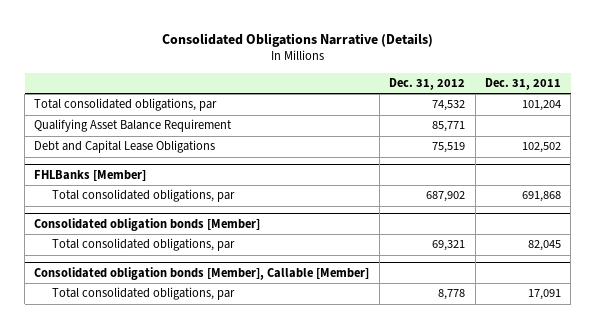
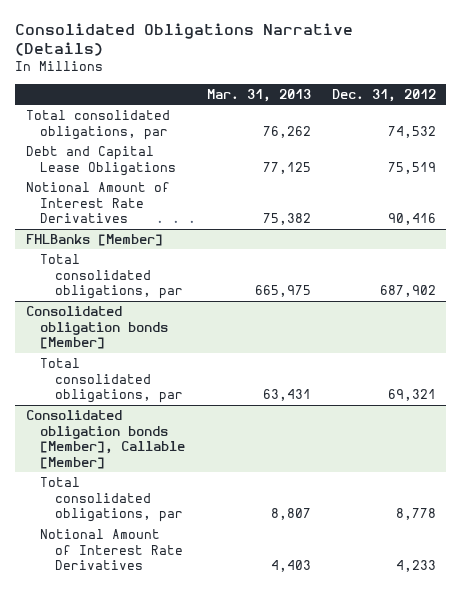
- | Dec. 31, 2012 | Dec. 31, 2011
+ | Mar. 31, 2013 | Dec. 31, 2012
- Qualifying Asset Balance Requirement | 85,771 |
+ Notional Amount of Interest Rate Derivatives | 75,382 | 90,416
@ Consolidated obligation bonds [Member], Callable [Member]
+ Notional Amount of Interest Rate Derivatives | 4,403 | 4,233

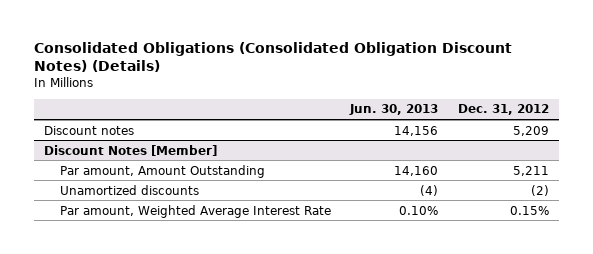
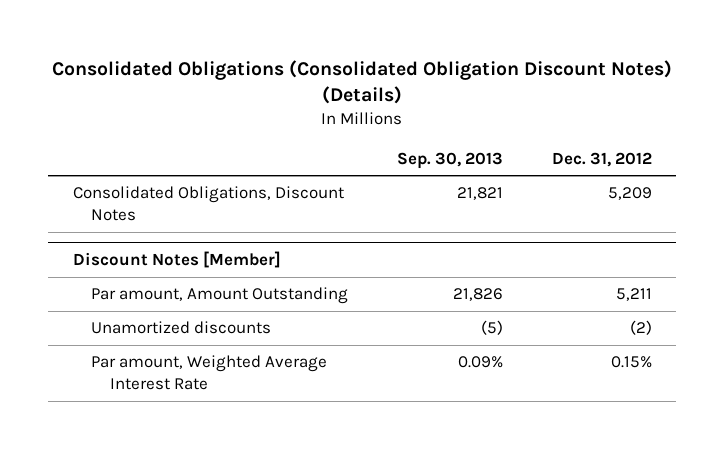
- | Jun. 30, 2013 | Dec. 31, 2012
+ | Sep. 30, 2013 | Dec. 31, 2012
- Discount notes | 14,156 | 5,209
+ Consolidated Obligations, Discount Notes | 21,821 | 5,209

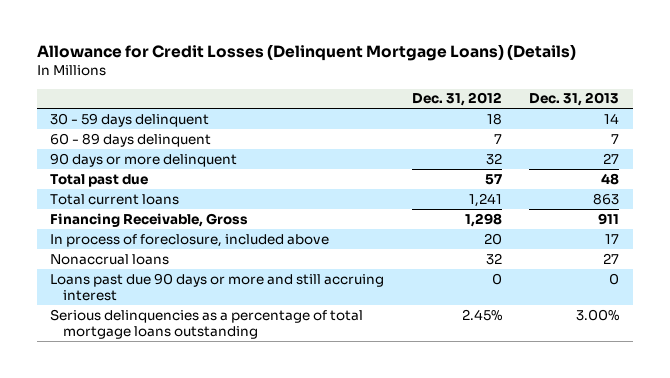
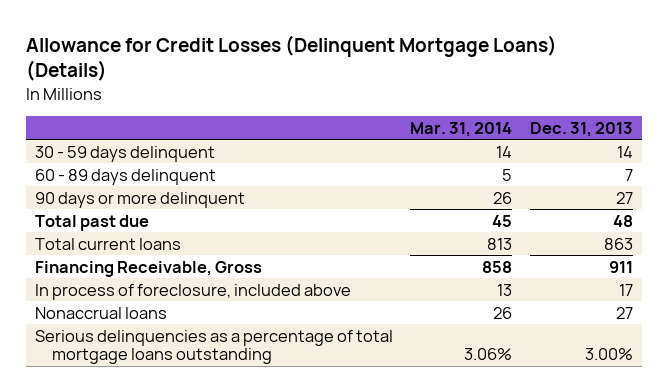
- | Dec. 31, 2012 | Dec. 31, 2013
+ | Mar. 31, 2014 | Dec. 31, 2013
- Loans past due 90 days or more and still accruing interest | 0 | 0

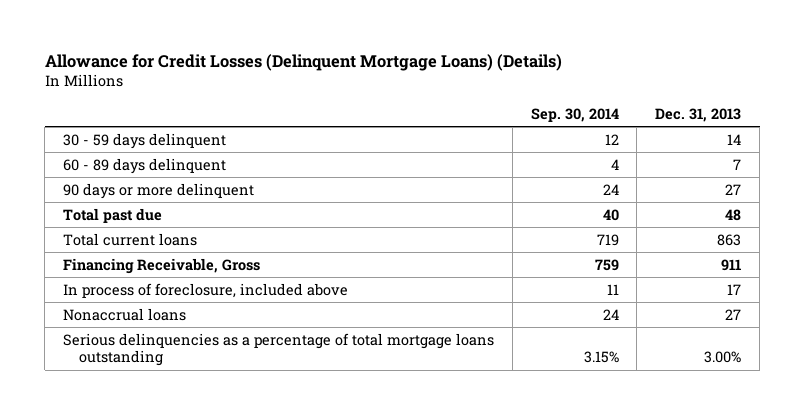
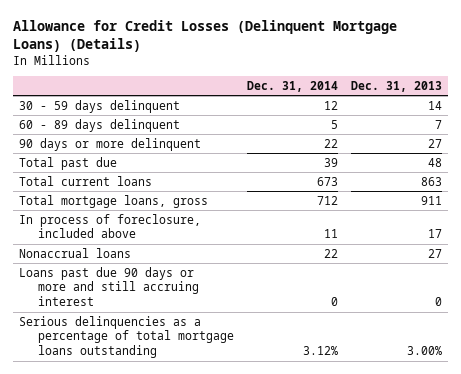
- | Sep. 30, 2014 | Dec. 31, 2013
+ | Dec. 31, 2014 | Dec. 31, 2013
- Financing Receivable, Gross | 759 | 911
+ Total mortgage loans, gross | 712 | 911
+ Loans past due 90 days or more and still accruing interest | 0 | 0

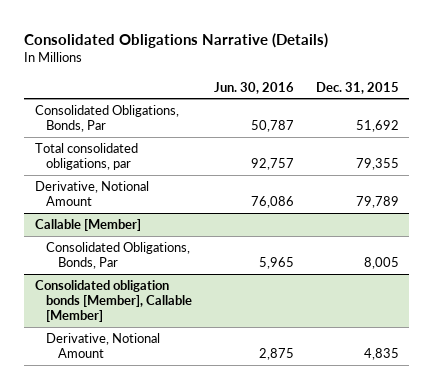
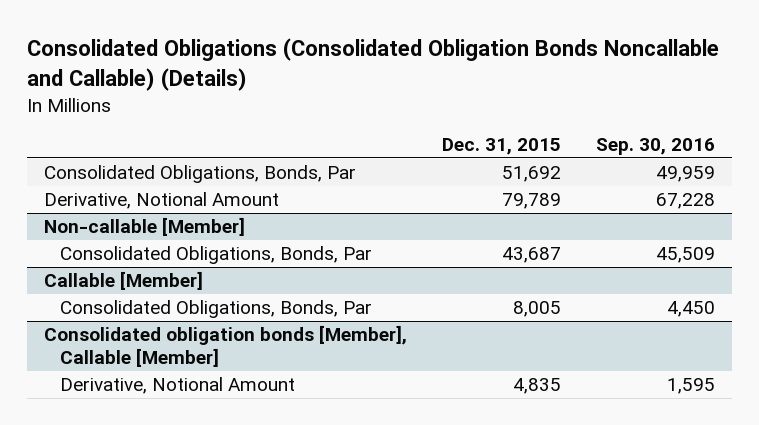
- Consolidated Obligations Narrative (Details)
+ Consolidated Obligations (Consolidated Obligation Bonds Noncallable and Callable) (Details)
- | Jun. 30, 2016 | Dec. 31, 2015
+ | Dec. 31, 2015 | Sep. 30, 2016
- Total consolidated obligations, par | 92,757 | 79,355
+ Non-callable [Member]
+ Consolidated Obligations, Bonds, Par | 43,687 | 45,509

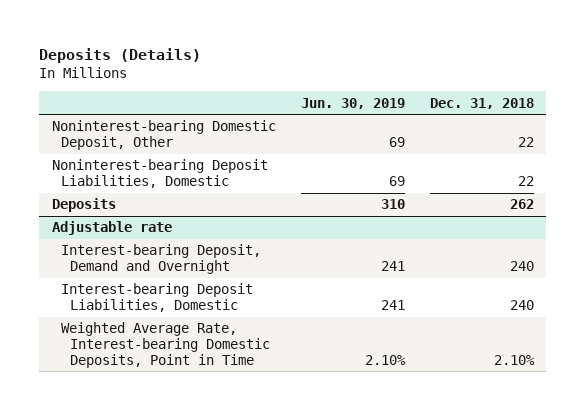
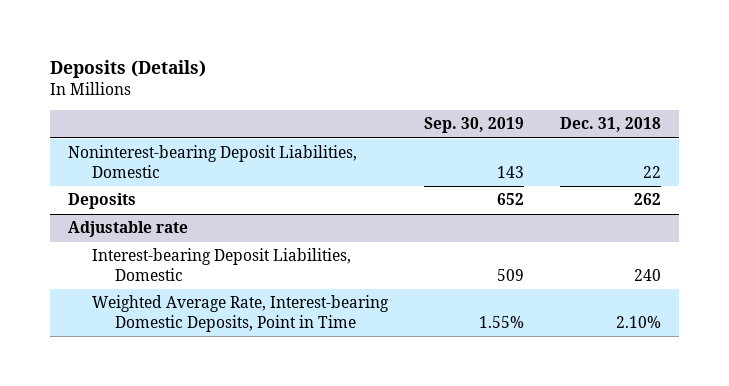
- | Jun. 30, 2019 | Dec. 31, 2018
+ | Sep. 30, 2019 | Dec. 31, 2018
- Noninterest-bearing Domestic Deposit, Other | 69 | 22
@ Adjustable rate
- Interest-bearing Deposit, Demand and Overnight | 241 | 240

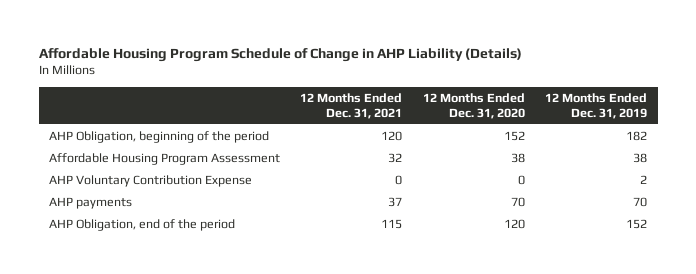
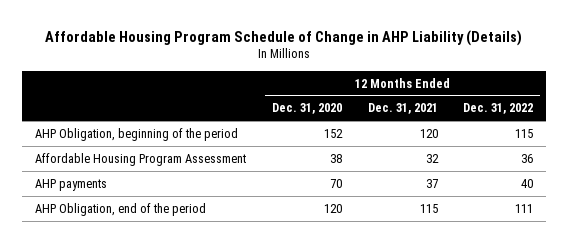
- | 12 Months Ended Dec. 31, 2021 | 12 Months Ended Dec. 31, 2020 | 12 Months Ended Dec. 31, 2019
+ | 12 Months Ended Dec. 31, 2020 | 12 Months Ended Dec. 31, 2021 | 12 Months Ended Dec. 31, 2022
- AHP Voluntary Contribution Expense | 0 | 0 | 2

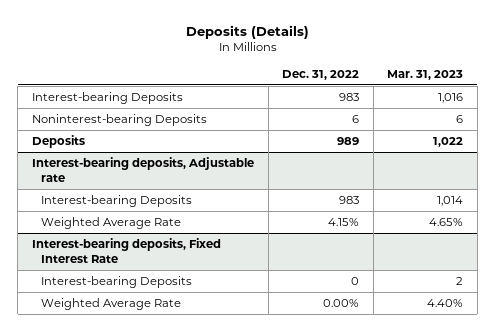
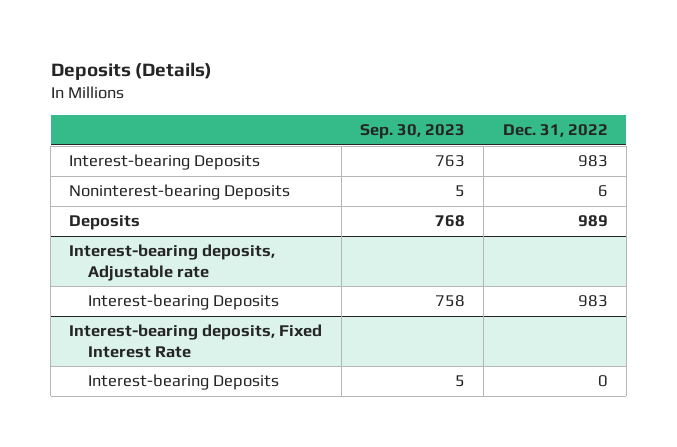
- | Dec. 31, 2022 | Mar. 31, 2023
+ | Sep. 30, 2023 | Dec. 31, 2022
@ Interest-bearing deposits, Adjustable rate
- Weighted Average Rate | 4.15% | 4.65%
@ Interest-bearing deposits, Fixed Interest Rate
- Weighted Average Rate | 0.00% | 4.40%

